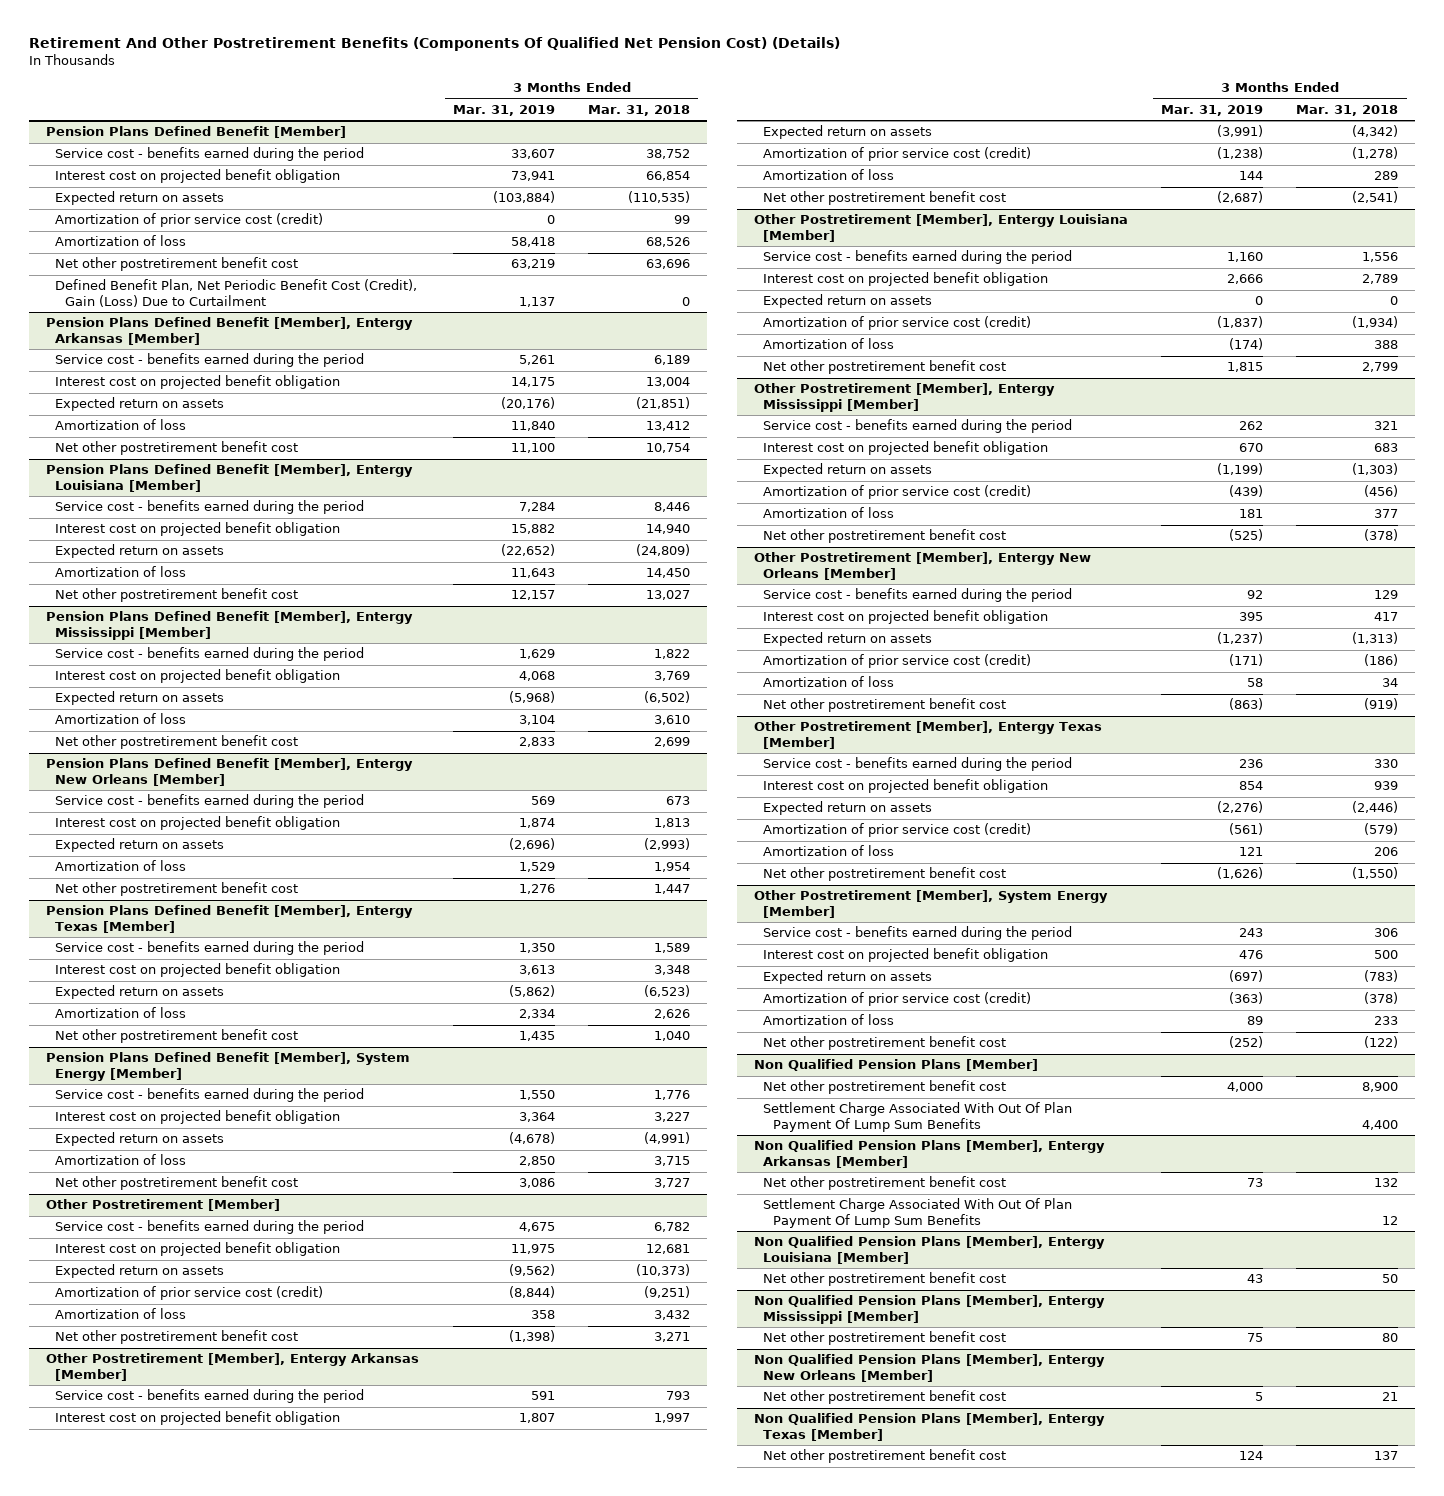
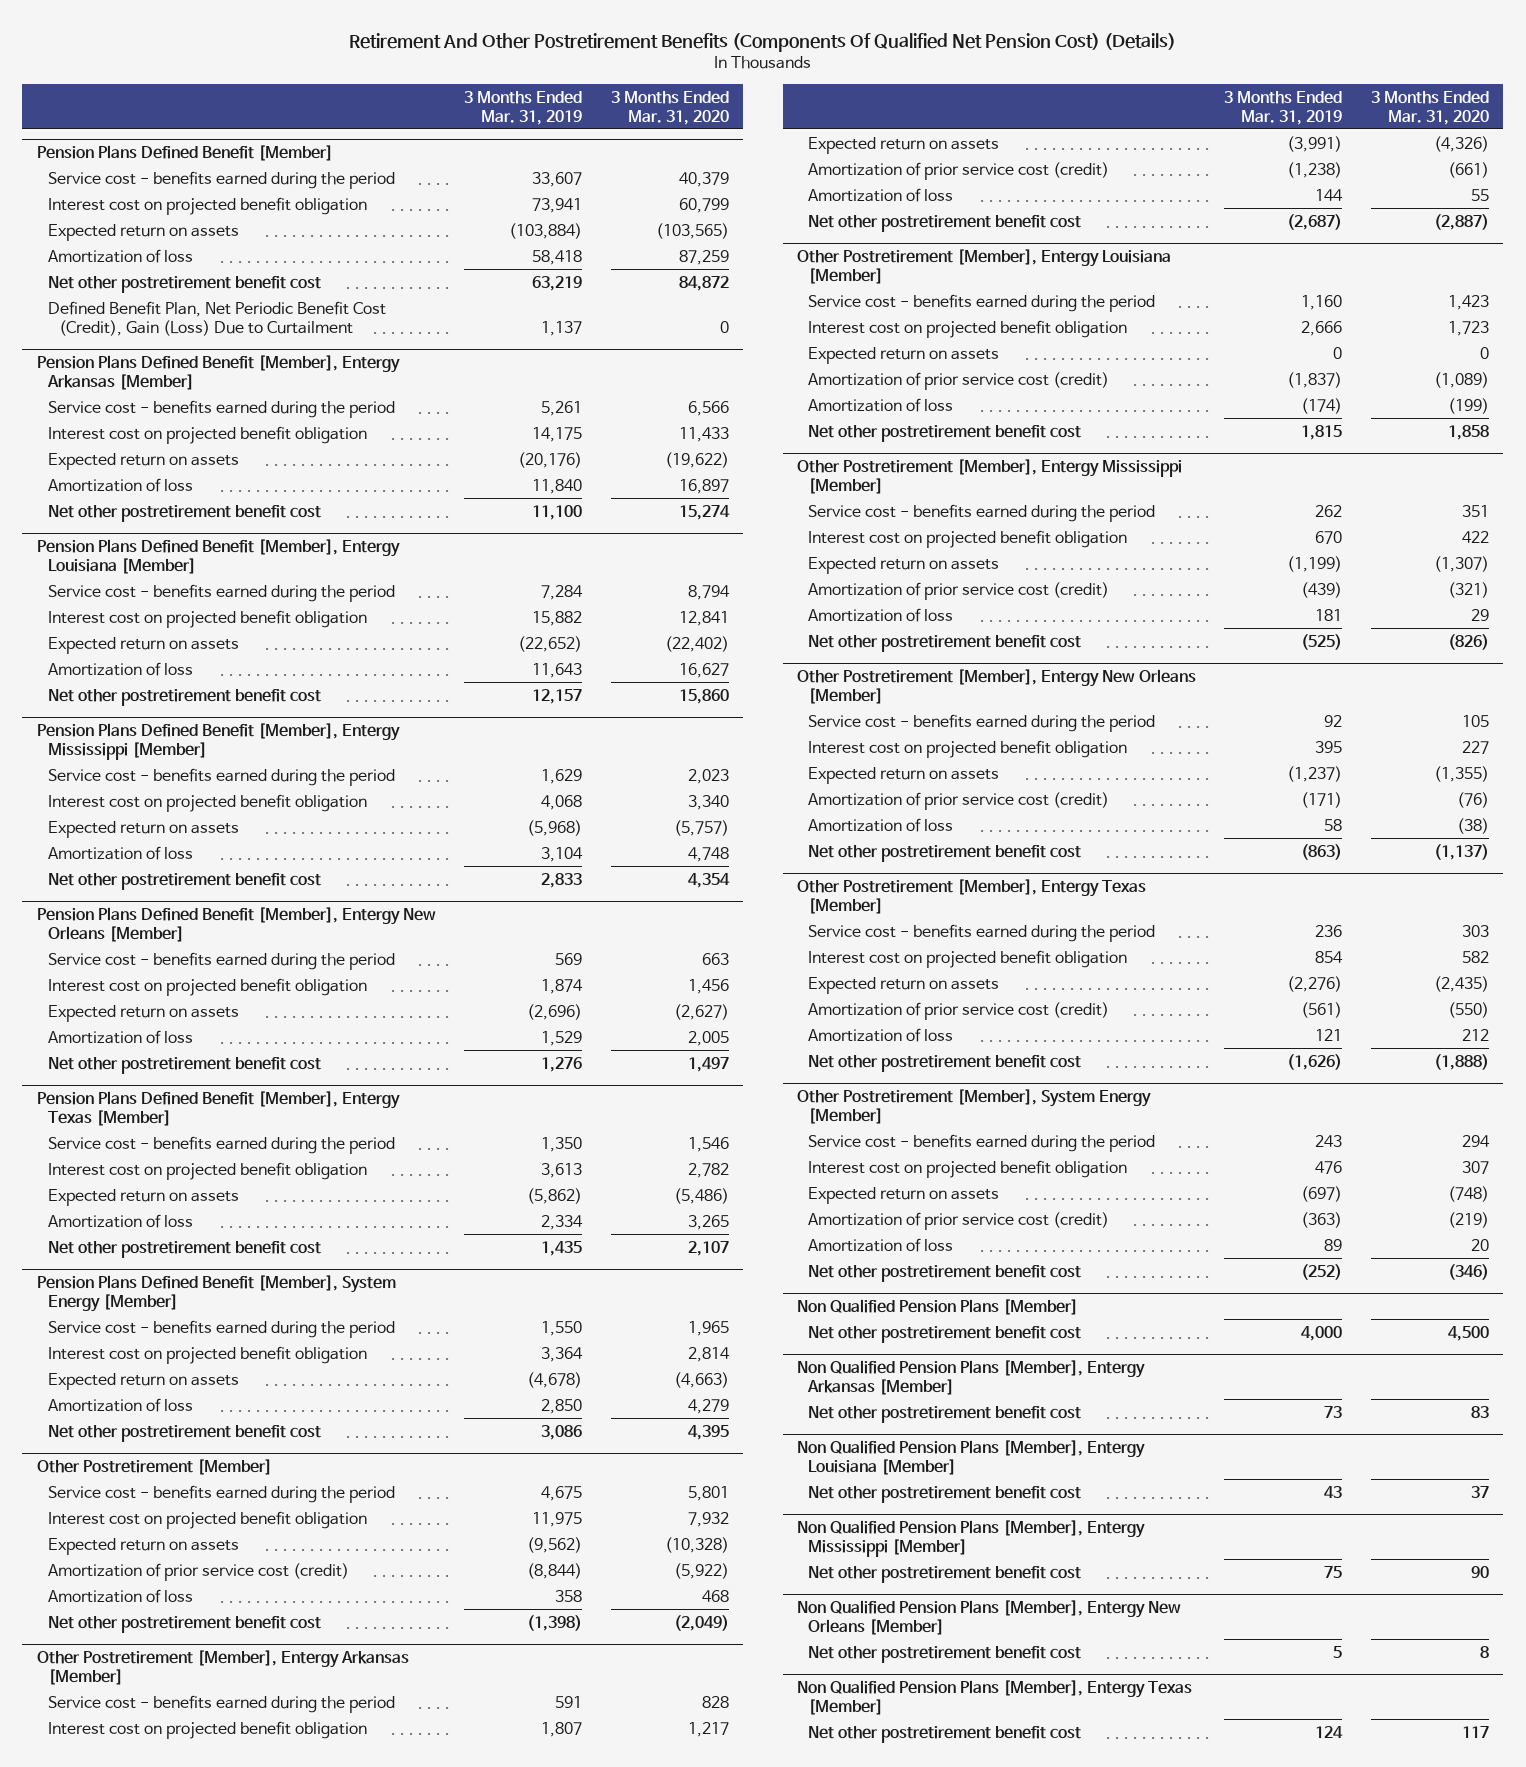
- | 3 Months Ended Mar. 31, 2019 | 3 Months Ended Mar. 31, 2018
+ | 3 Months Ended Mar. 31, 2019 | 3 Months Ended Mar. 31, 2020
@ Pension Plans Defined Benefit [Member]
- Amortization of prior service cost (credit) | 0 | 99
@ Non Qualified Pension Plans [Member]
- Settlement Charge Associated With Out Of Plan Payment Of Lump Sum Benefits | | 4,400
@ Non Qualified Pension Plans [Member], Entergy Arkansas [Member]
- Settlement Charge Associated With Out Of Plan Payment Of Lump Sum Benefits | | 12

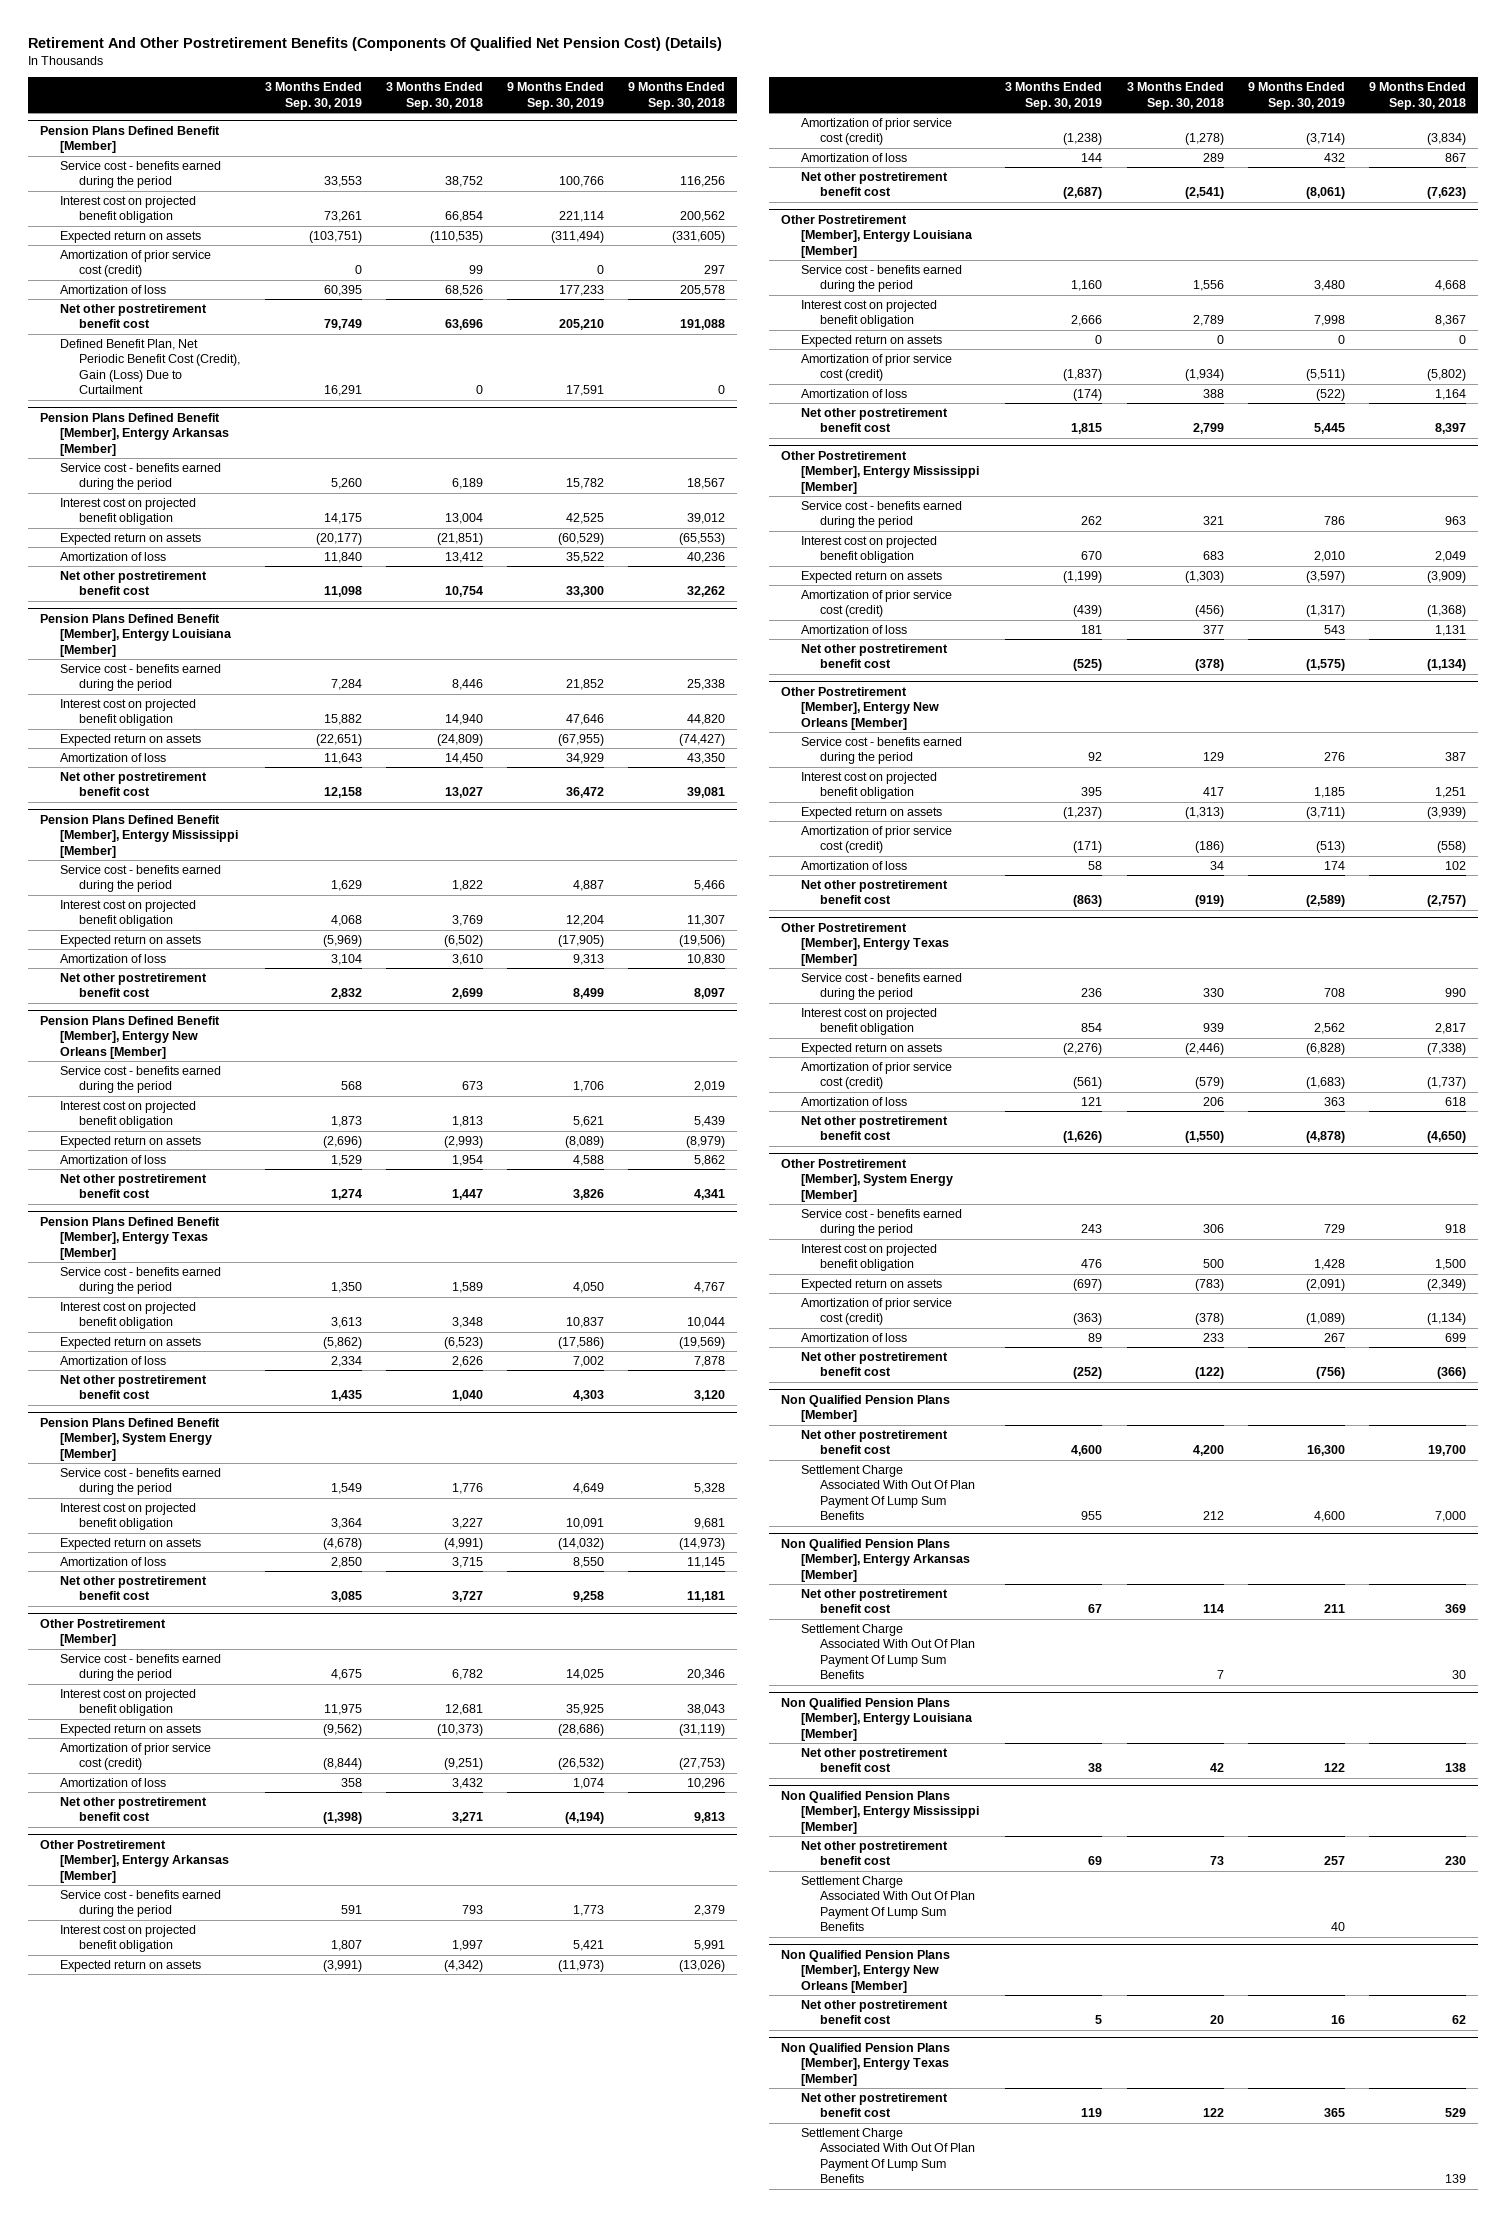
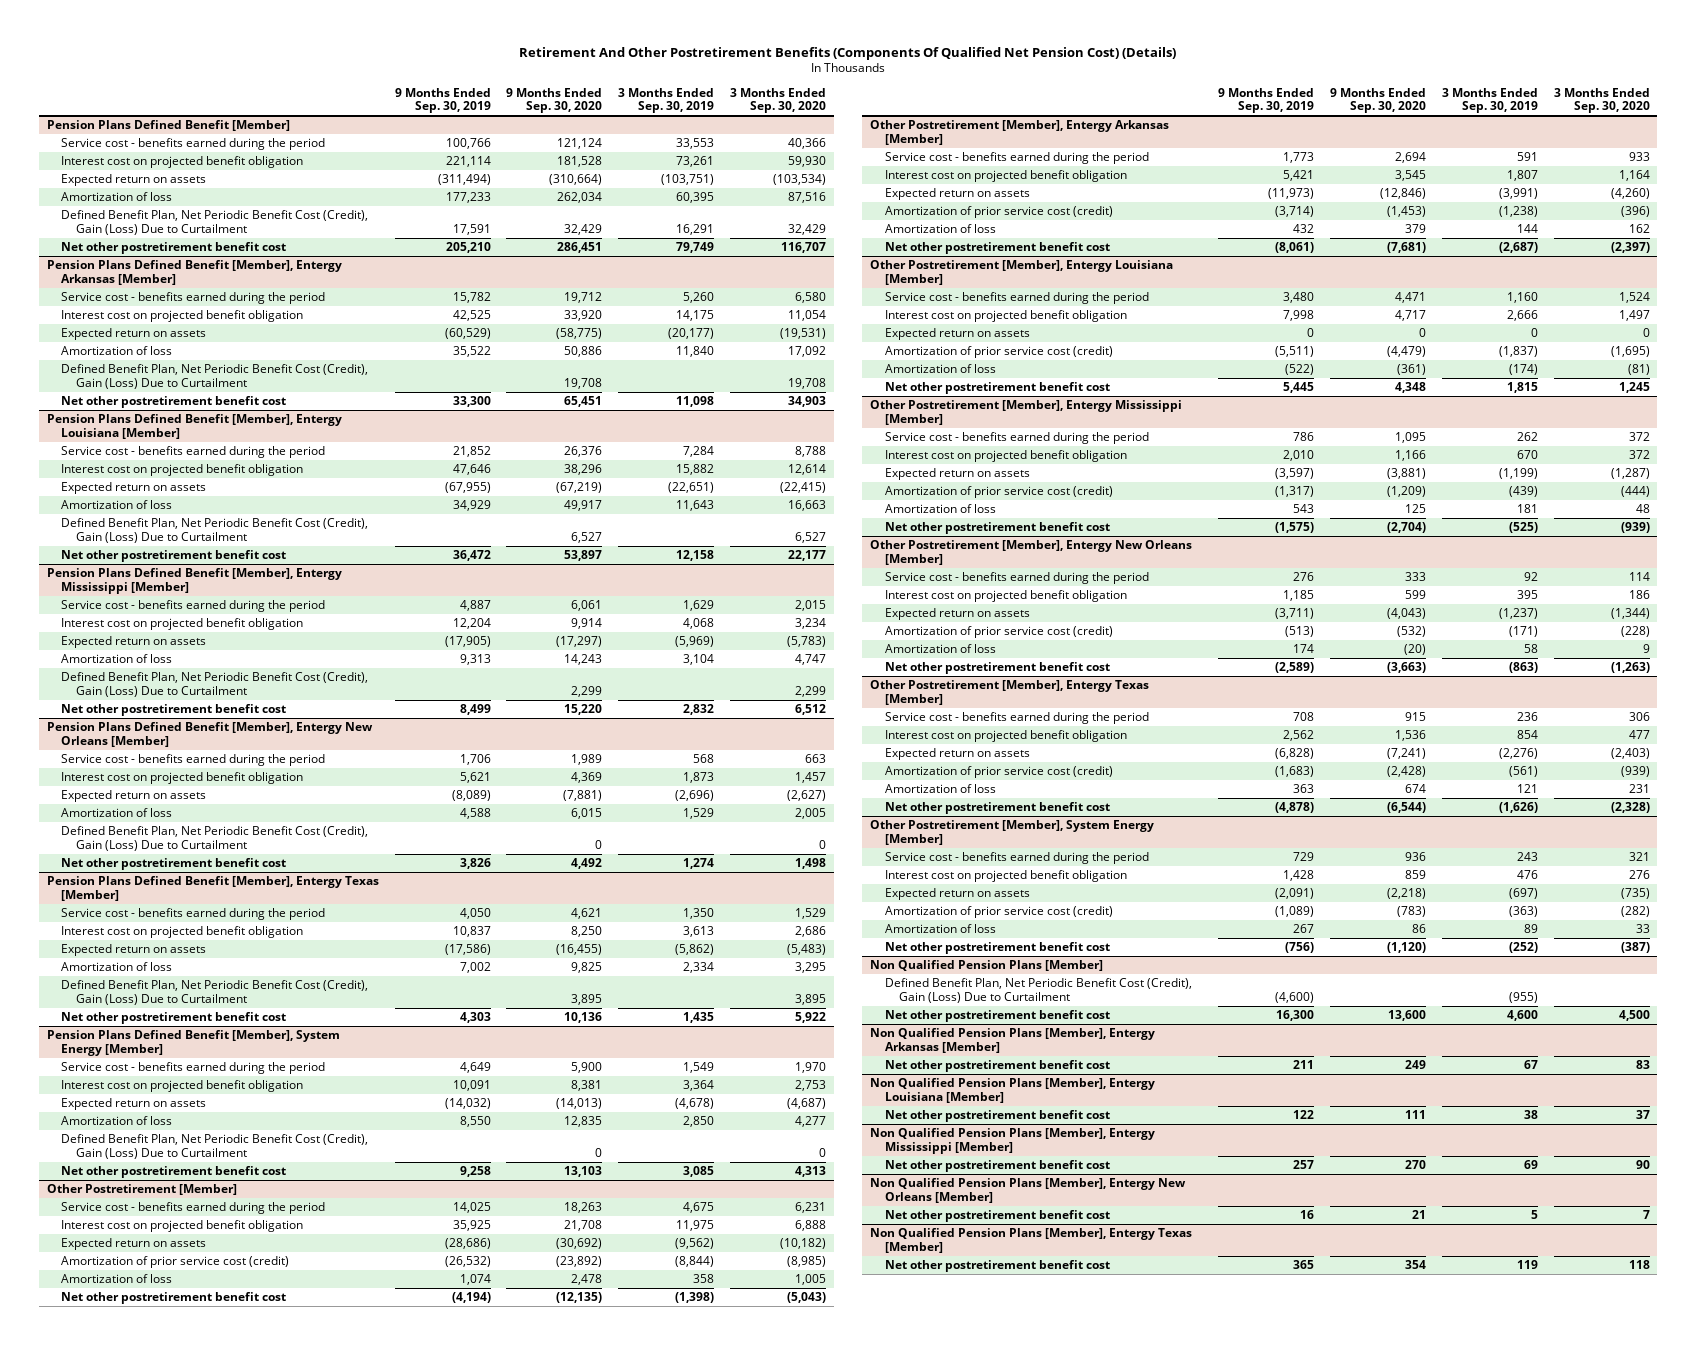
- | 3 Months Ended Sep. 30, 2019 | 3 Months Ended Sep. 30, 2018 | 9 Months Ended Sep. 30, 2019 | 9 Months Ended Sep. 30, 2018
+ | 9 Months Ended Sep. 30, 2019 | 9 Months Ended Sep. 30, 2020 | 3 Months Ended Sep. 30, 2019 | 3 Months Ended Sep. 30, 2020
@ Pension Plans Defined Benefit [Member]
- Amortization of prior service cost (credit) | 0 | 99 | 0 | 297
moved down: Net other postretirement benefit cost | 205,210 | 286,451 | 79,749 | 116,707
@ Pension Plans Defined Benefit [Member], Entergy Arkansas [Member]
+ Defined Benefit Plan, Net Periodic Benefit Cost (Credit), Gain (Loss) Due to Curtailment | | 19,708 | | 19,708
@ Pension Plans Defined Benefit [Member], Entergy Louisiana [Member]
+ Defined Benefit Plan, Net Periodic Benefit Cost (Credit), Gain (Loss) Due to Curtailment | | 6,527 | | 6,527
@ Pension Plans Defined Benefit [Member], Entergy Mississippi [Member]
+ Defined Benefit Plan, Net Periodic Benefit Cost (Credit), Gain (Loss) Due to Curtailment | | 2,299 | | 2,299
@ Pension Plans Defined Benefit [Member], Entergy New Orleans [Member]
+ Defined Benefit Plan, Net Periodic Benefit Cost (Credit), Gain (Loss) Due to Curtailment | | 0 | | 0
@ Pension Plans Defined Benefit [Member], Entergy Texas [Member]
+ Defined Benefit Plan, Net Periodic Benefit Cost (Credit), Gain (Loss) Due to Curtailment | | 3,895 | | 3,895
@ Pension Plans Defined Benefit [Member], System Energy [Member]
+ Defined Benefit Plan, Net Periodic Benefit Cost (Credit), Gain (Loss) Due to Curtailment | | 0 | | 0
@ Non Qualified Pension Plans [Member]
+ Defined Benefit Plan, Net Periodic Benefit Cost (Credit), Gain (Loss) Due to Curtailment | (4,600) | | (955) |
- Settlement Charge Associated With Out Of Plan Payment Of Lump Sum Benefits | 955 | 212 | 4,600 | 7,000
@ Non Qualified Pension Plans [Member], Entergy Arkansas [Member]
- Settlement Charge Associated With Out Of Plan Payment Of Lump Sum Benefits | | 7 | | 30
@ Non Qualified Pension Plans [Member], Entergy Mississippi [Member]
- Settlement Charge Associated With Out Of Plan Payment Of Lump Sum Benefits | | | 40 |
@ Non Qualified Pension Plans [Member], Entergy Texas [Member]
- Settlement Charge Associated With Out Of Plan Payment Of Lump Sum Benefits | | | | 139

